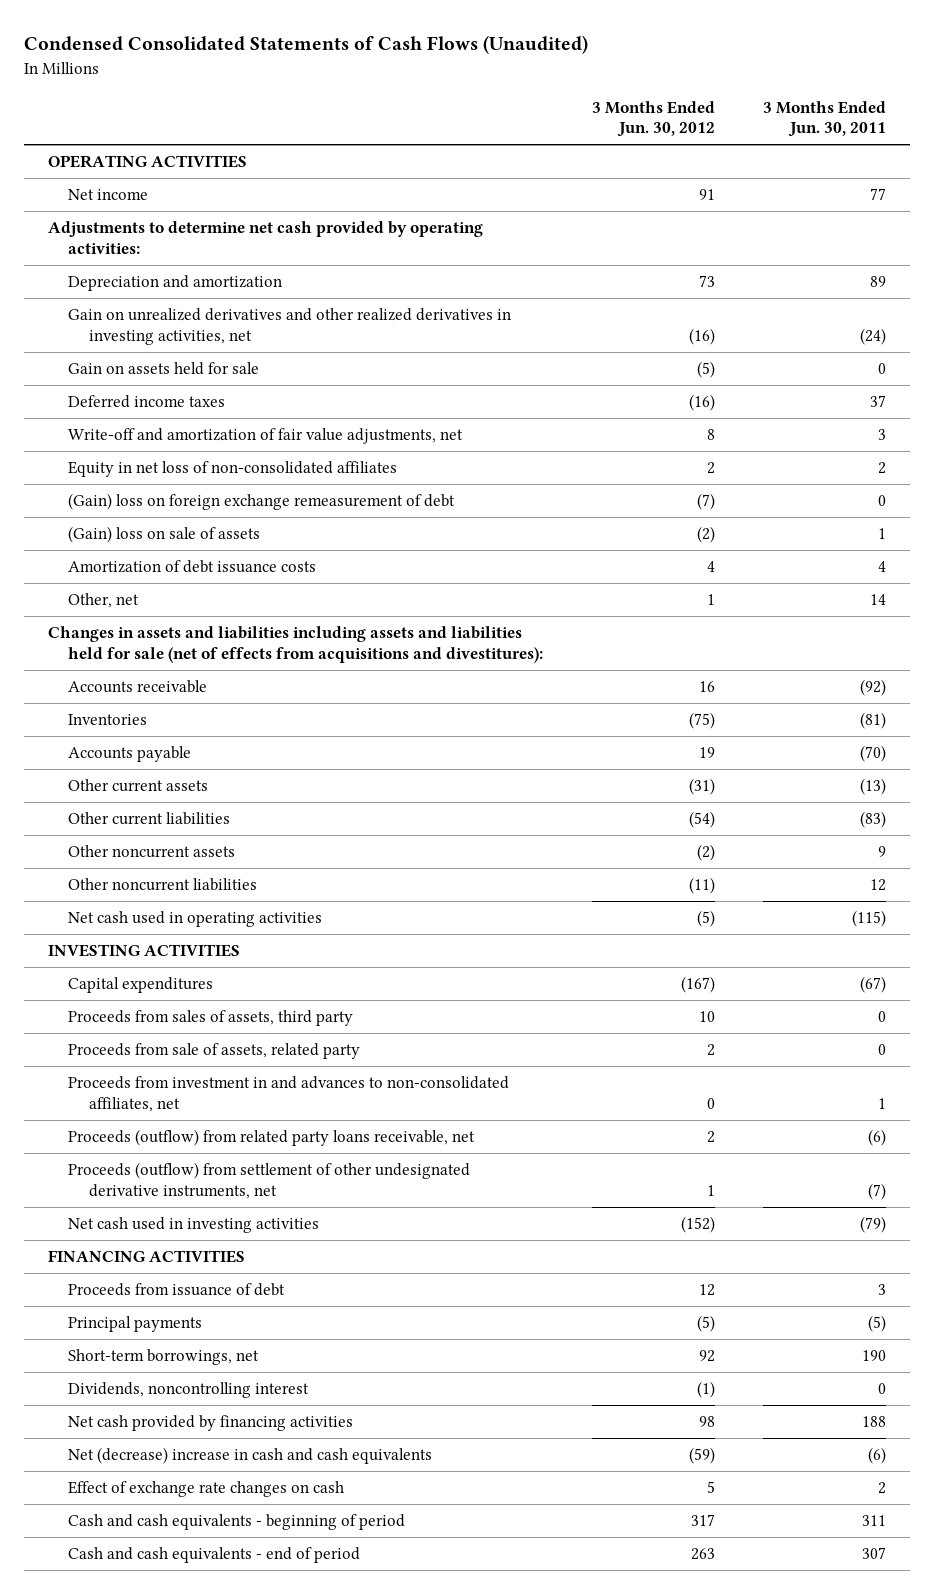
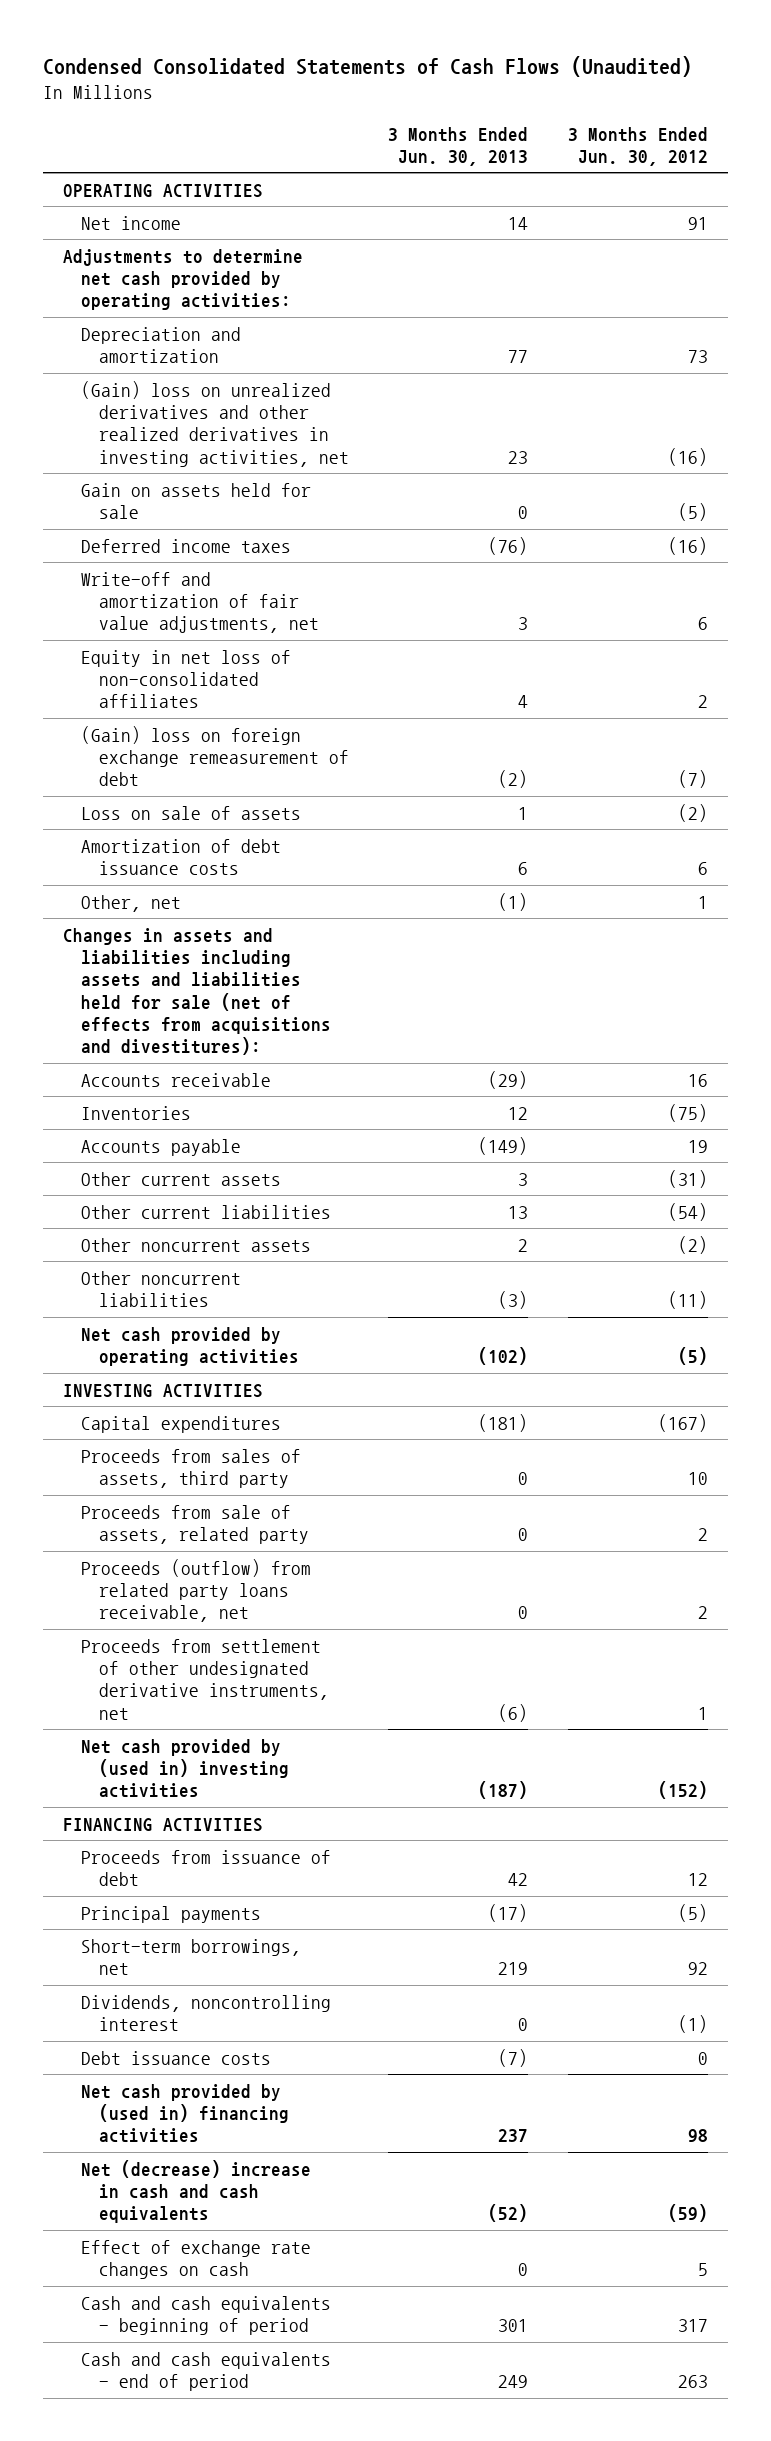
- | 3 Months Ended Jun. 30, 2012 | 3 Months Ended Jun. 30, 2011
+ | 3 Months Ended Jun. 30, 2013 | 3 Months Ended Jun. 30, 2012
- Gain on unrealized derivatives and other realized derivatives in investing activities, net | (16) | (24)
+ (Gain) loss on unrealized derivatives and other realized derivatives in investing activities, net | 23 | (16)
- Write-off and amortization of fair value adjustments, net | 8 | 3
+ Write-off and amortization of fair value adjustments, net | 3 | 6
- (Gain) loss on sale of assets | (2) | 1
- Amortization of debt issuance costs | 4 | 4
+ Loss on sale of assets | 1 | (2)
+ Amortization of debt issuance costs | 6 | 6
- Net cash used in operating activities | (5) | (115)
+ Net cash provided by operating activities | (102) | (5)
- Proceeds from investment in and advances to non-consolidated affiliates, net | 0 | 1
- Proceeds (outflow) from settlement of other undesignated derivative instruments, net | 1 | (7)
- Net cash used in investing activities | (152) | (79)
+ Proceeds from settlement of other undesignated derivative instruments, net | (6) | 1
+ Net cash provided by (used in) investing activities | (187) | (152)
- Net cash provided by financing activities | 98 | 188
+ Debt issuance costs | (7) | 0
+ Net cash provided by (used in) financing activities | 237 | 98

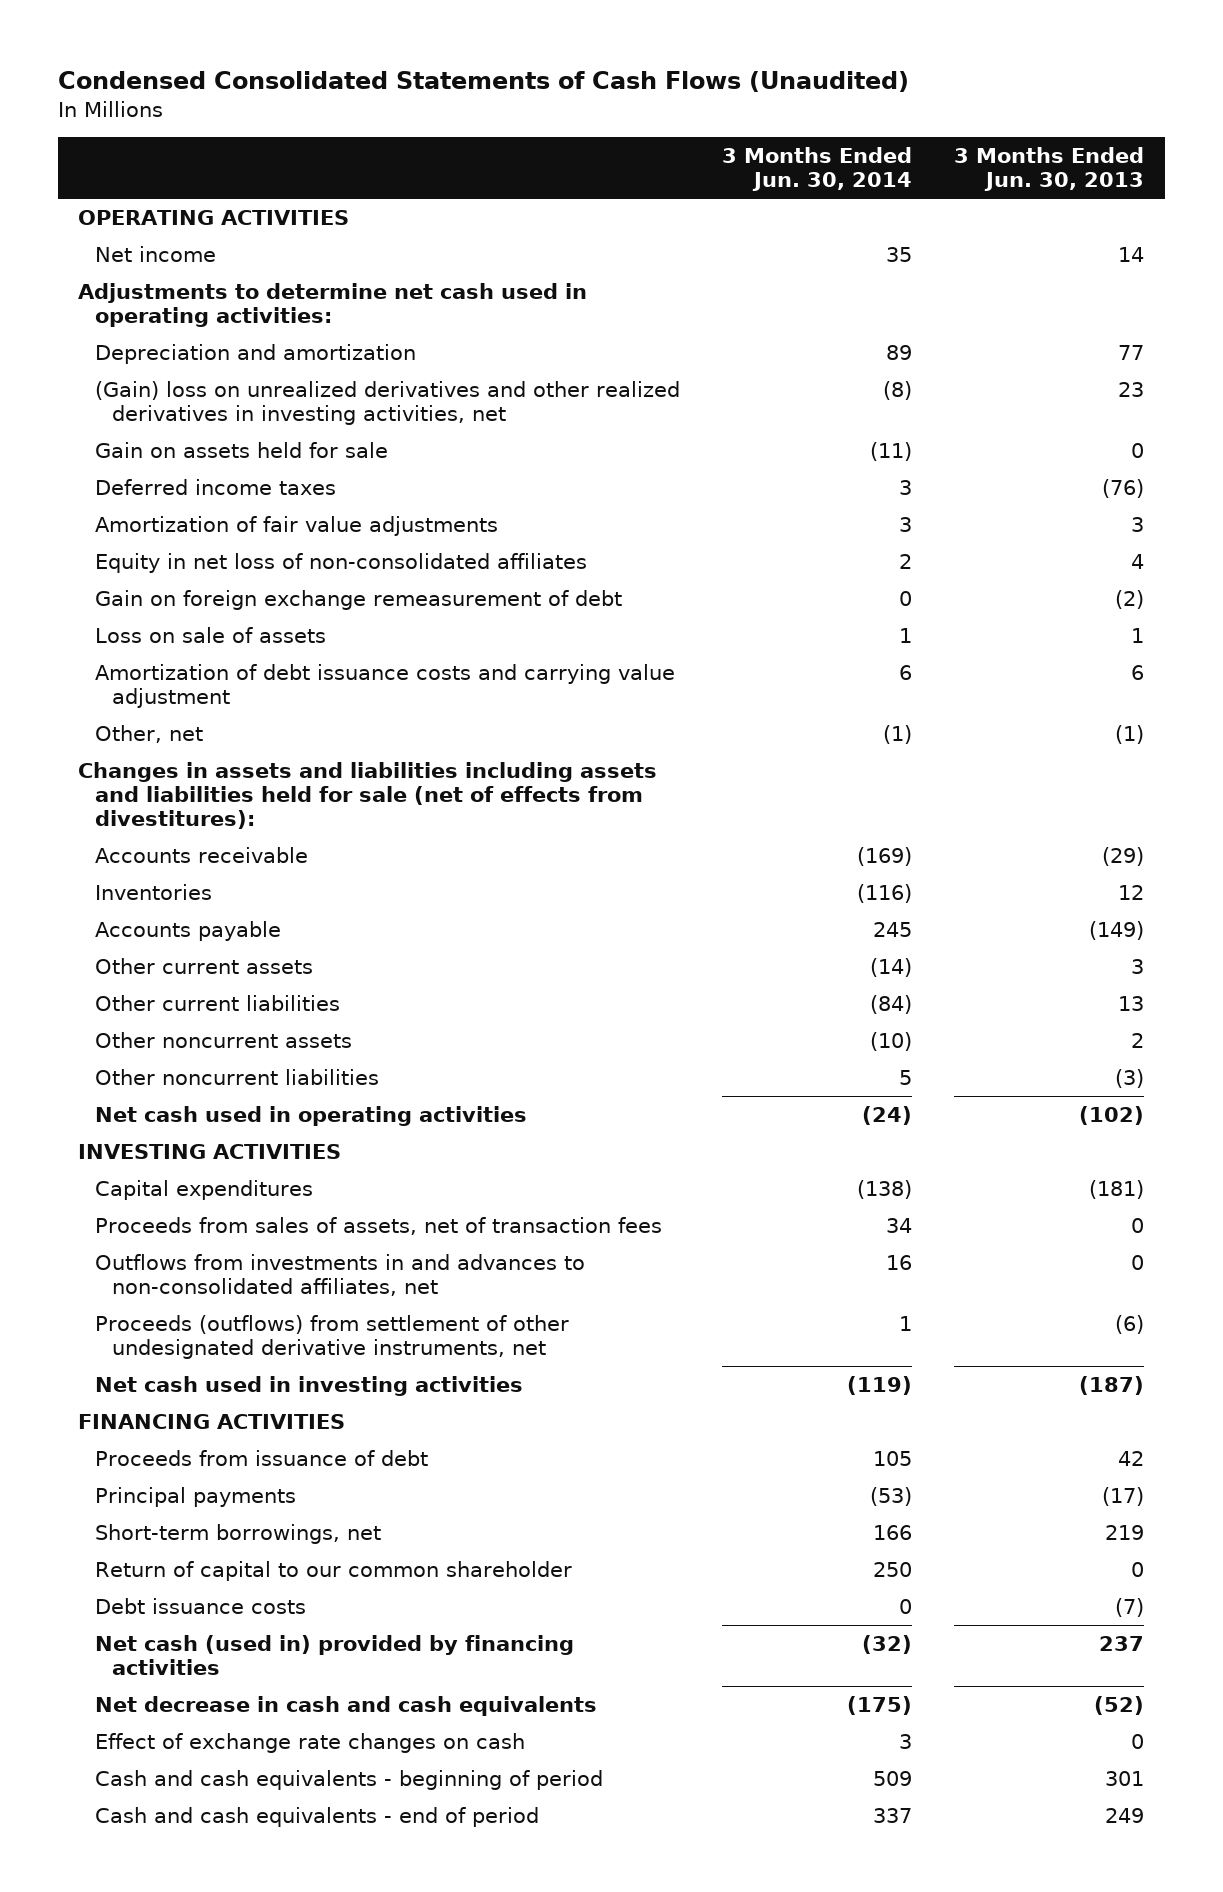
- | 3 Months Ended Jun. 30, 2013 | 3 Months Ended Jun. 30, 2012
+ | 3 Months Ended Jun. 30, 2014 | 3 Months Ended Jun. 30, 2013
- Adjustments to determine net cash provided by operating activities:
+ Adjustments to determine net cash used in operating activities:
- Write-off and amortization of fair value adjustments, net | 3 | 6
+ Amortization of fair value adjustments | 3 | 3
- (Gain) loss on foreign exchange remeasurement of debt | (2) | (7)
+ Gain on foreign exchange remeasurement of debt | 0 | (2)
- Amortization of debt issuance costs | 6 | 6
+ Amortization of debt issuance costs and carrying value adjustment | 6 | 6
- Changes in assets and liabilities including assets and liabilities held for sale (net of effects from acquisitions and divestitures):
+ Changes in assets and liabilities including assets and liabilities held for sale (net of effects from divestitures):
- Net cash provided by operating activities | (102) | (5)
+ Net cash used in operating activities | (24) | (102)
- Proceeds from sales of assets, third party | 0 | 10
- Proceeds from sale of assets, related party | 0 | 2
- Proceeds (outflow) from related party loans receivable, net | 0 | 2
- Proceeds from settlement of other undesignated derivative instruments, net | (6) | 1
- Net cash provided by (used in) investing activities | (187) | (152)
+ Proceeds from sales of assets, net of transaction fees | 34 | 0
+ Outflows from investments in and advances to non-consolidated affiliates, net | 16 | 0
+ Proceeds (outflows) from settlement of other undesignated derivative instruments, net | 1 | (6)
+ Net cash used in investing activities | (119) | (187)
- Dividends, noncontrolling interest | 0 | (1)
+ Return of capital to our common shareholder | 250 | 0
- Net cash provided by (used in) financing activities | 237 | 98
- Net (decrease) increase in cash and cash equivalents | (52) | (59)
+ Net cash (used in) provided by financing activities | (32) | 237
+ Net decrease in cash and cash equivalents | (175) | (52)

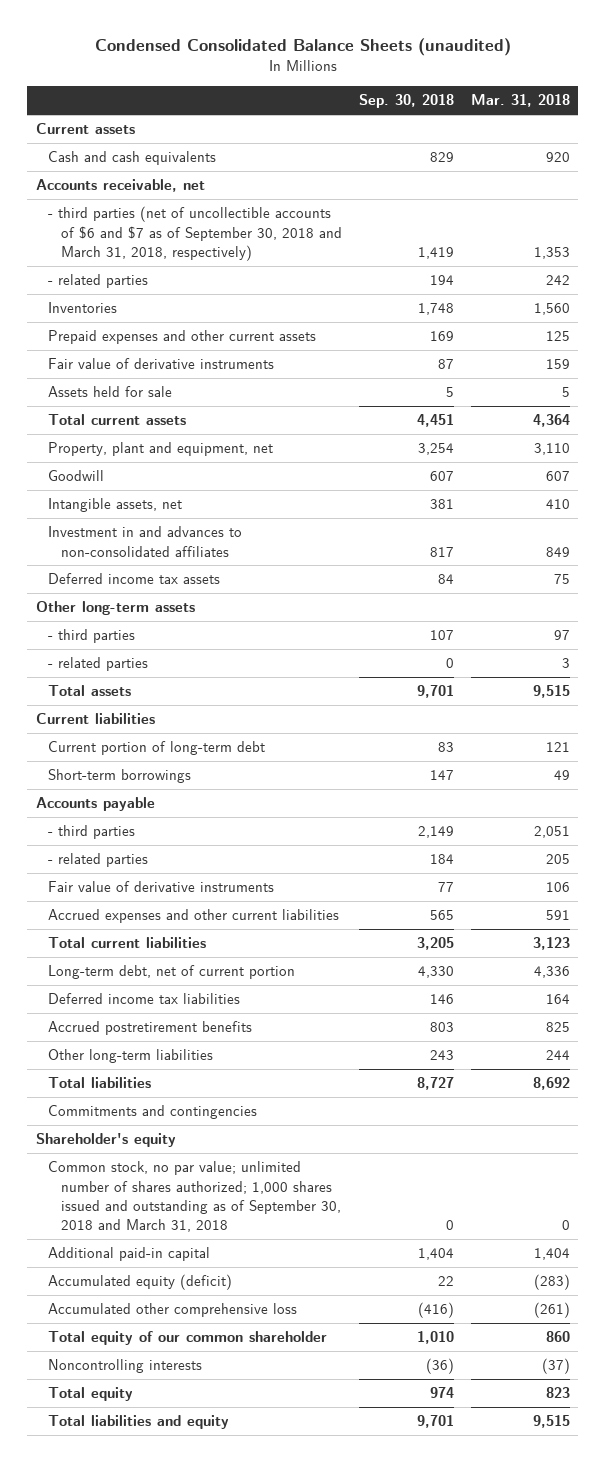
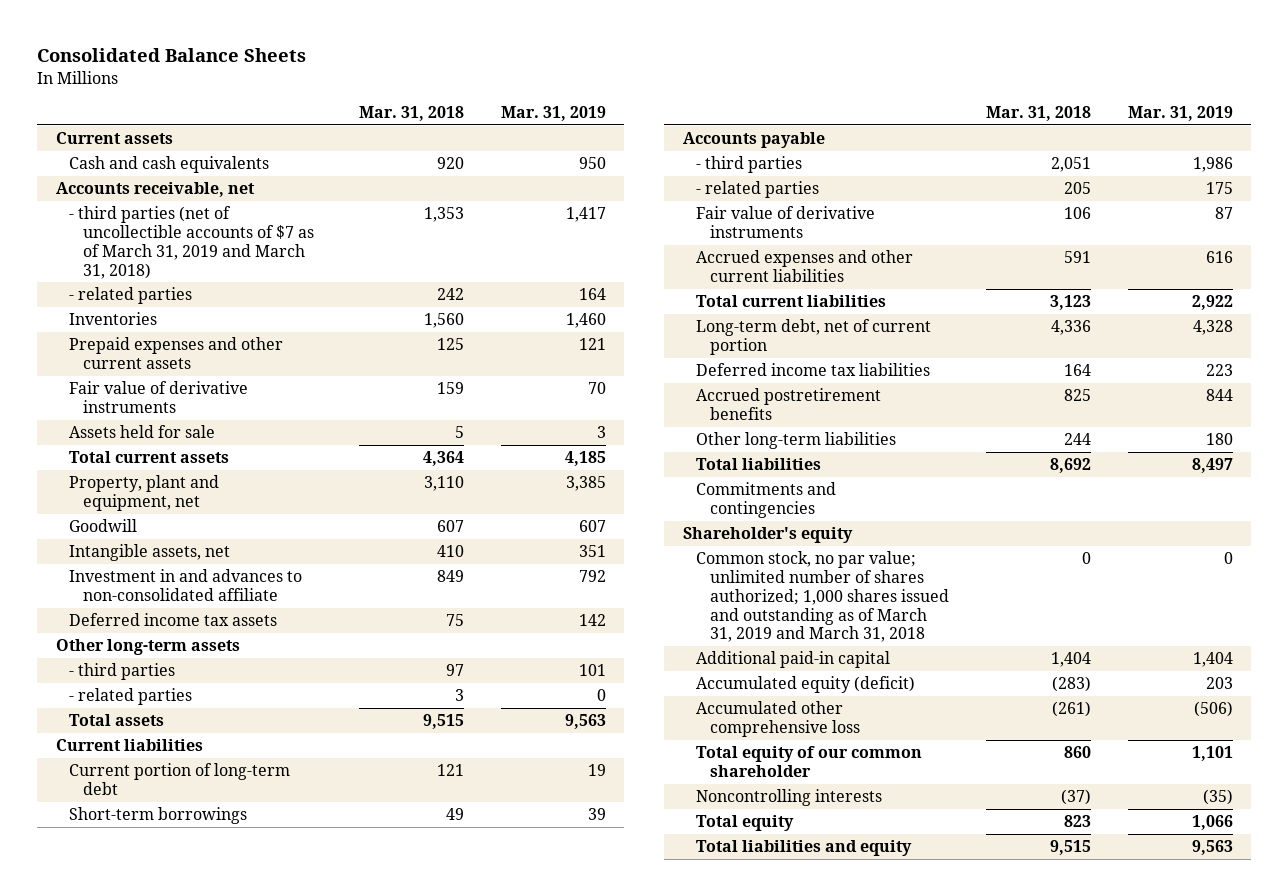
- Condensed Consolidated Balance Sheets (unaudited)
+ Consolidated Balance Sheets
- | Sep. 30, 2018 | Mar. 31, 2018
+ | Mar. 31, 2018 | Mar. 31, 2019
- - third parties (net of uncollectible accounts of $6 and $7 as of September 30, 2018 and March 31, 2018, respectively) | 1,419 | 1,353
+ - third parties (net of uncollectible accounts of $7 as of March 31, 2019 and March 31, 2018) | 1,353 | 1,417
- Investment in and advances to non-consolidated affiliates | 817 | 849
+ Investment in and advances to non-consolidated affiliate | 849 | 792
- Common stock, no par value; unlimited number of shares authorized; 1,000 shares issued and outstanding as of September 30, 2018 and March 31, 2018 | 0 | 0
+ Common stock, no par value; unlimited number of shares authorized; 1,000 shares issued and outstanding as of March 31, 2019 and March 31, 2018 | 0 | 0

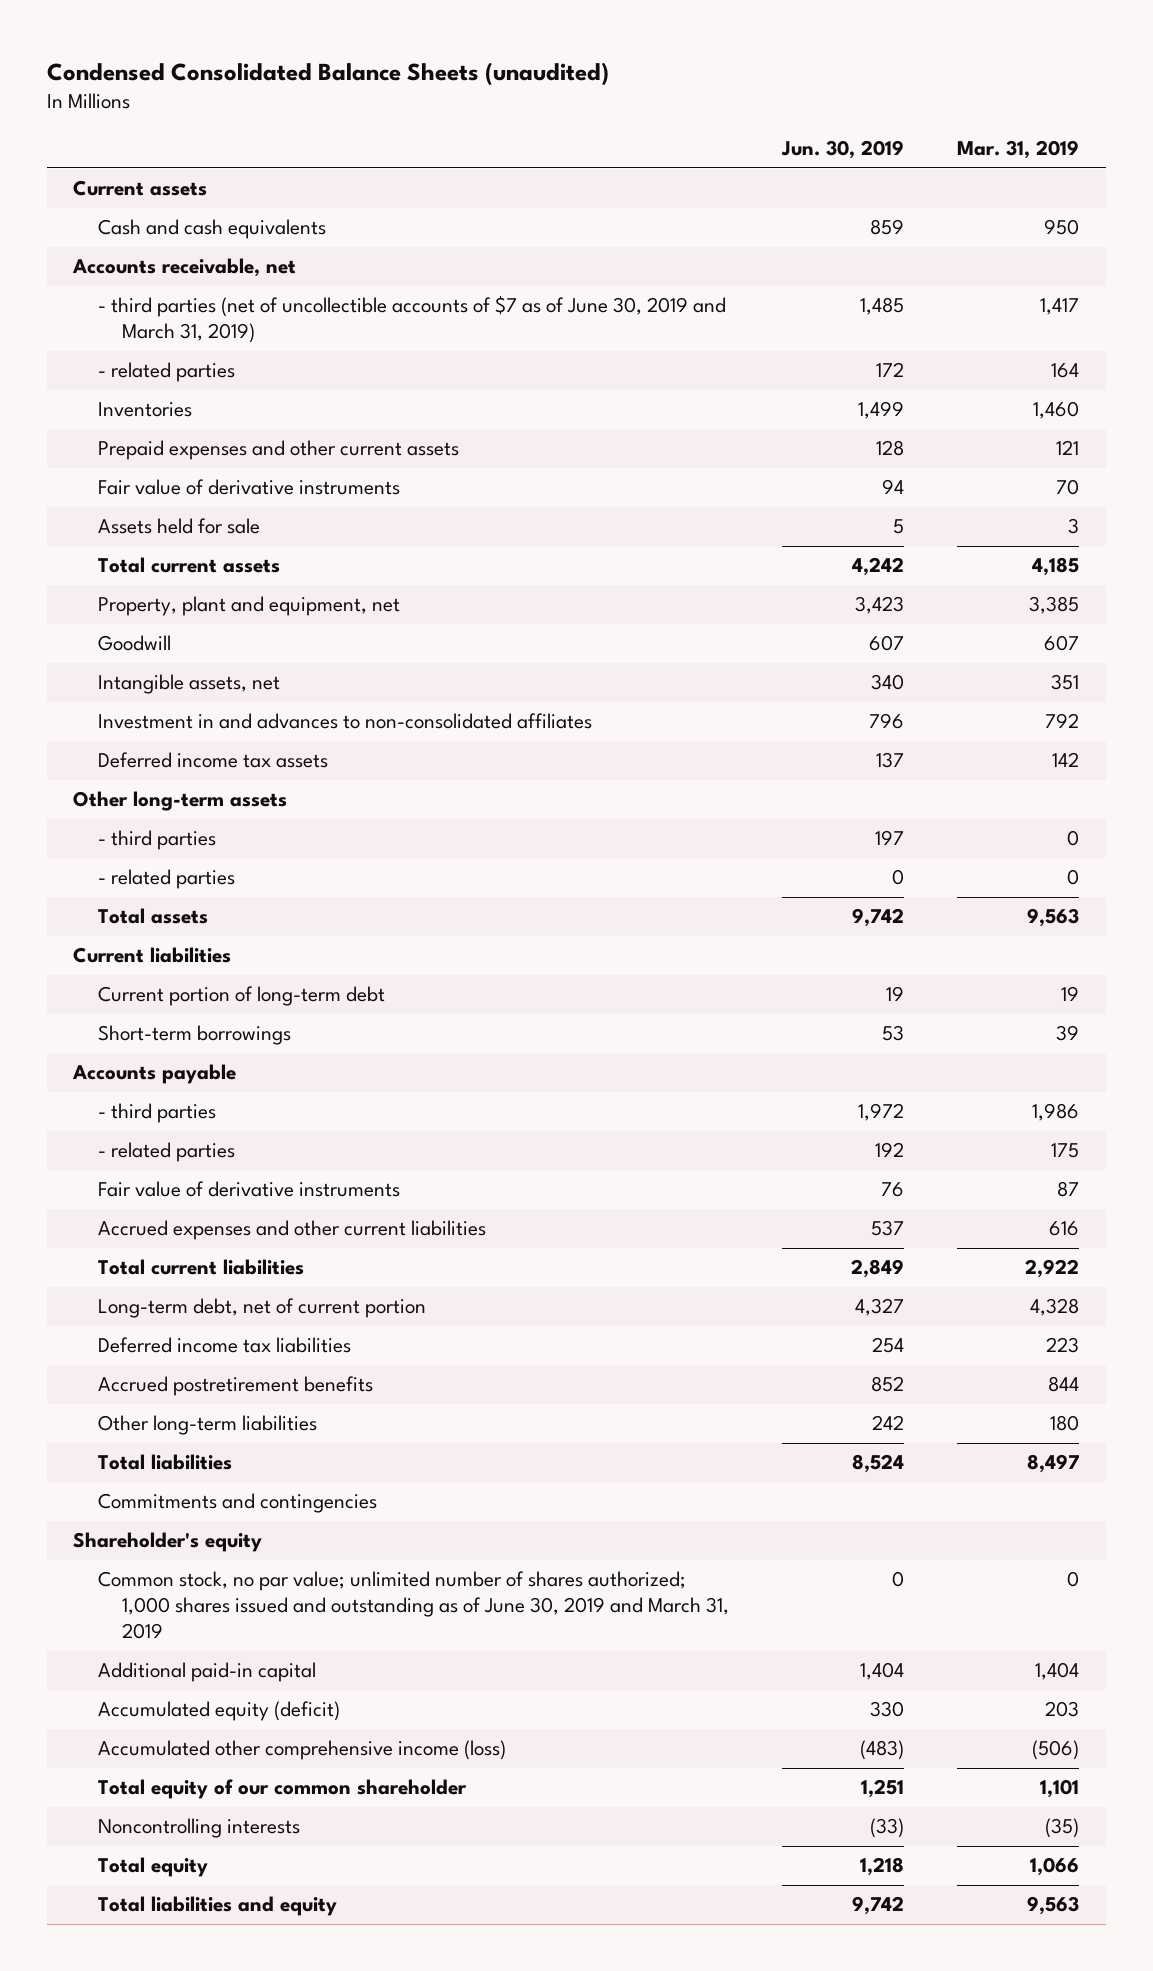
- Consolidated Balance Sheets
+ Condensed Consolidated Balance Sheets (unaudited)
- | Mar. 31, 2018 | Mar. 31, 2019
+ | Jun. 30, 2019 | Mar. 31, 2019
- - third parties (net of uncollectible accounts of $7 as of March 31, 2019 and March 31, 2018) | 1,353 | 1,417
+ - third parties (net of uncollectible accounts of $7 as of June 30, 2019 and March 31, 2019) | 1,485 | 1,417
- Investment in and advances to non-consolidated affiliate | 849 | 792
+ Investment in and advances to non-consolidated affiliates | 796 | 792
- - third parties | 97 | 101
+ - third parties | 197 | 0
- Common stock, no par value; unlimited number of shares authorized; 1,000 shares issued and outstanding as of March 31, 2019 and March 31, 2018 | 0 | 0
+ Common stock, no par value; unlimited number of shares authorized; 1,000 shares issued and outstanding as of June 30, 2019 and March 31, 2019 | 0 | 0
- Accumulated other comprehensive loss | (261) | (506)
+ Accumulated other comprehensive income (loss) | (483) | (506)

